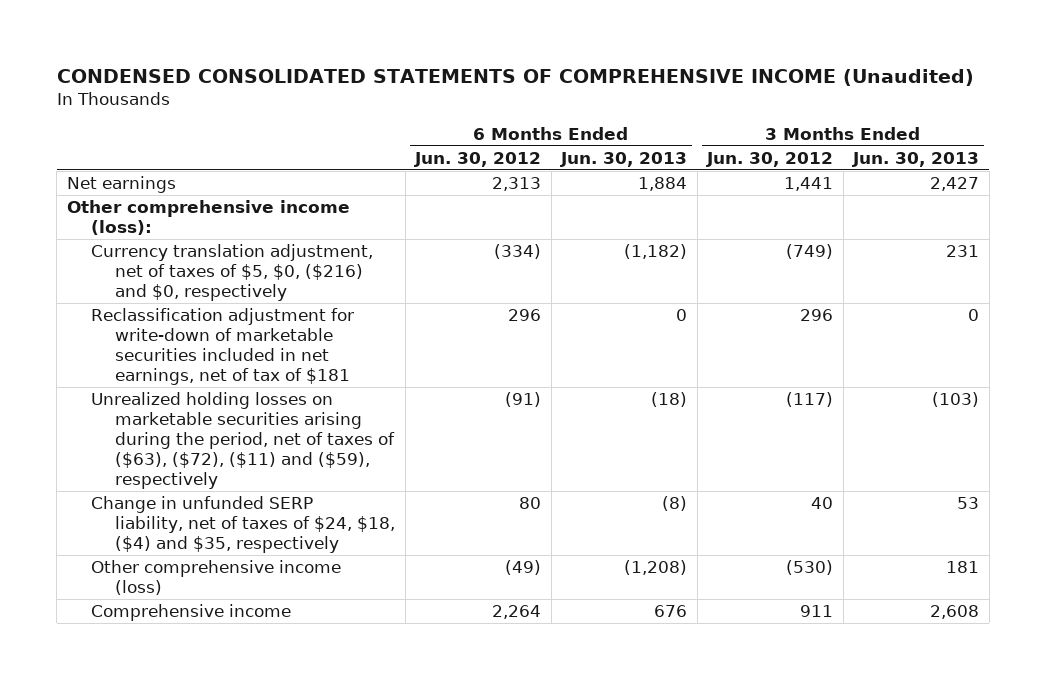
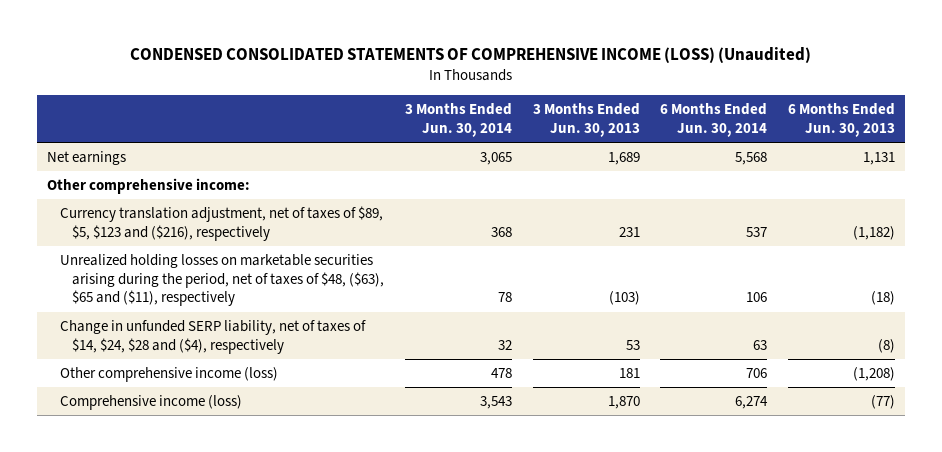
- CONDENSED CONSOLIDATED STATEMENTS OF COMPREHENSIVE INCOME (Unaudited)
+ CONDENSED CONSOLIDATED STATEMENTS OF COMPREHENSIVE INCOME (LOSS) (Unaudited)
- | 6 Months Ended Jun. 30, 2012 | 6 Months Ended Jun. 30, 2013 | 3 Months Ended Jun. 30, 2012 | 3 Months Ended Jun. 30, 2013
+ | 3 Months Ended Jun. 30, 2014 | 3 Months Ended Jun. 30, 2013 | 6 Months Ended Jun. 30, 2014 | 6 Months Ended Jun. 30, 2013
- Net earnings | 2,313 | 1,884 | 1,441 | 2,427
- Other comprehensive income (loss):
- Currency translation adjustment, net of taxes of $5, $0, ($216) and $0, respectively | (334) | (1,182) | (749) | 231
- Reclassification adjustment for write-down of marketable securities included in net earnings, net of tax of $181 | 296 | 0 | 296 | 0
- Unrealized holding losses on marketable securities arising during the period, net of taxes of ($63), ($72), ($11) and ($59), respectively | (91) | (18) | (117) | (103)
- Change in unfunded SERP liability, net of taxes of $24, $18, ($4) and $35, respectively | 80 | (8) | 40 | 53
+ Net earnings | 3,065 | 1,689 | 5,568 | 1,131
+ Other comprehensive income:
+ Currency translation adjustment, net of taxes of $89, $5, $123 and ($216), respectively | 368 | 231 | 537 | (1,182)
+ Unrealized holding losses on marketable securities arising during the period, net of taxes of $48, ($63), $65 and ($11), respectively | 78 | (103) | 106 | (18)
+ Change in unfunded SERP liability, net of taxes of $14, $24, $28 and ($4), respectively | 32 | 53 | 63 | (8)
- Comprehensive income | 2,264 | 676 | 911 | 2,608
+ Comprehensive income (loss) | 3,543 | 1,870 | 6,274 | (77)

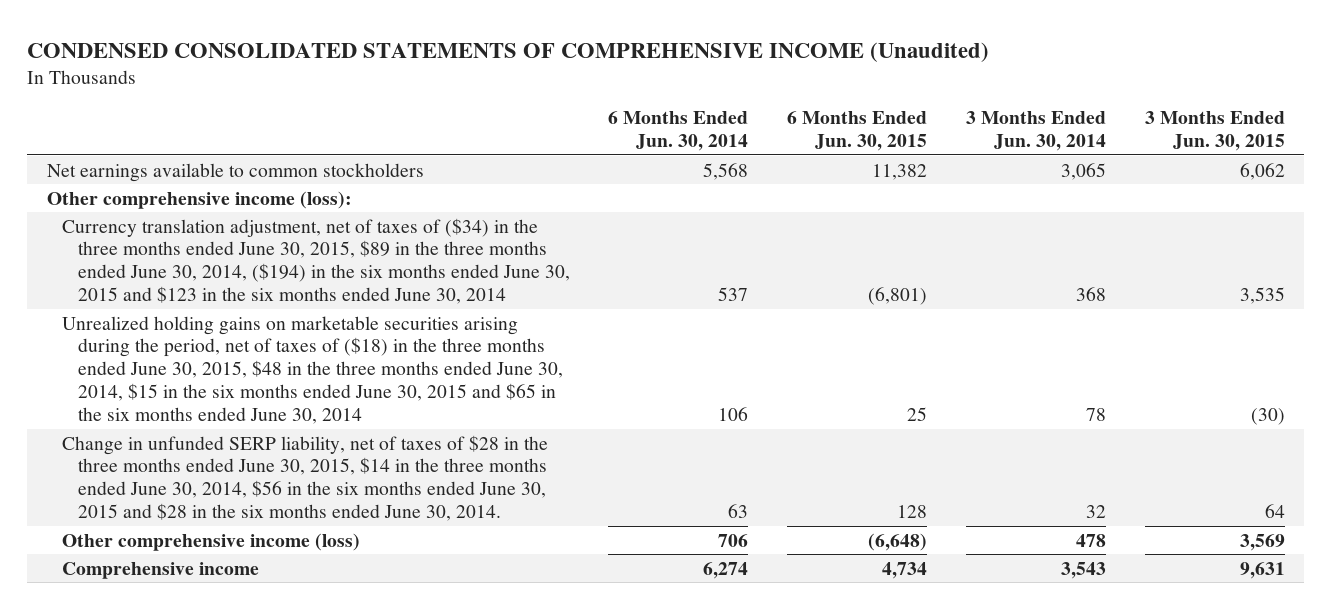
- CONDENSED CONSOLIDATED STATEMENTS OF COMPREHENSIVE INCOME (LOSS) (Unaudited)
+ CONDENSED CONSOLIDATED STATEMENTS OF COMPREHENSIVE INCOME (Unaudited)
- | 3 Months Ended Jun. 30, 2014 | 3 Months Ended Jun. 30, 2013 | 6 Months Ended Jun. 30, 2014 | 6 Months Ended Jun. 30, 2013
+ | 6 Months Ended Jun. 30, 2014 | 6 Months Ended Jun. 30, 2015 | 3 Months Ended Jun. 30, 2014 | 3 Months Ended Jun. 30, 2015
- Net earnings | 3,065 | 1,689 | 5,568 | 1,131
- Other comprehensive income:
- Currency translation adjustment, net of taxes of $89, $5, $123 and ($216), respectively | 368 | 231 | 537 | (1,182)
- Unrealized holding losses on marketable securities arising during the period, net of taxes of $48, ($63), $65 and ($11), respectively | 78 | (103) | 106 | (18)
- Change in unfunded SERP liability, net of taxes of $14, $24, $28 and ($4), respectively | 32 | 53 | 63 | (8)
+ Net earnings available to common stockholders | 5,568 | 11,382 | 3,065 | 6,062
+ Other comprehensive income (loss):
+ Currency translation adjustment, net of taxes of ($34) in the three months ended June 30, 2015, $89 in the three months ended June 30, 2014, ($194) in the six months ended June 30, 2015 and $123 in the six months ended June 30, 2014 | 537 | (6,801) | 368 | 3,535
+ Unrealized holding gains on marketable securities arising during the period, net of taxes of ($18) in the three months ended June 30, 2015, $48 in the three months ended June 30, 2014, $15 in the six months ended June 30, 2015 and $65 in the six months ended June 30, 2014 | 106 | 25 | 78 | (30)
+ Change in unfunded SERP liability, net of taxes of $28 in the three months ended June 30, 2015, $14 in the three months ended June 30, 2014, $56 in the six months ended June 30, 2015 and $28 in the six months ended June 30, 2014. | 63 | 128 | 32 | 64
- Comprehensive income (loss) | 3,543 | 1,870 | 6,274 | (77)
+ Comprehensive income | 6,274 | 4,734 | 3,543 | 9,631

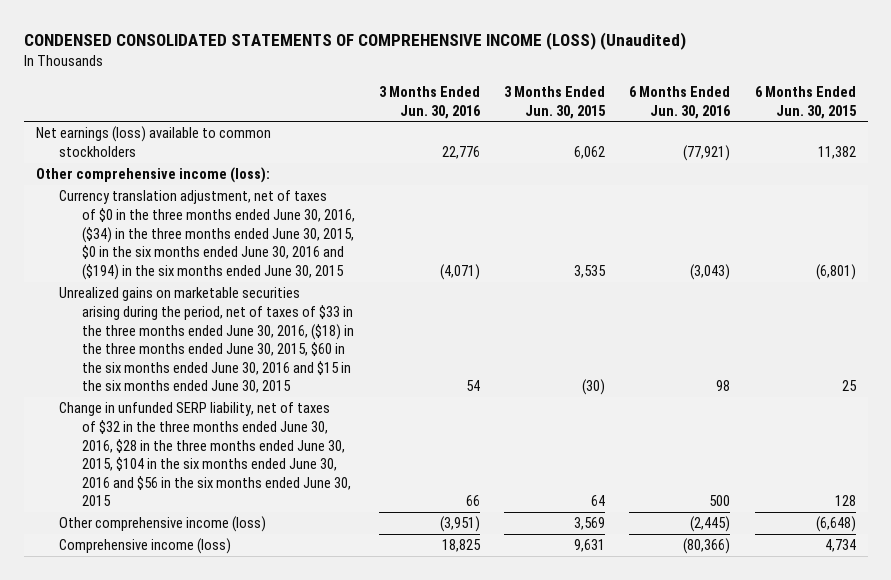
- CONDENSED CONSOLIDATED STATEMENTS OF COMPREHENSIVE INCOME (Unaudited)
+ CONDENSED CONSOLIDATED STATEMENTS OF COMPREHENSIVE INCOME (LOSS) (Unaudited)
- | 6 Months Ended Jun. 30, 2014 | 6 Months Ended Jun. 30, 2015 | 3 Months Ended Jun. 30, 2014 | 3 Months Ended Jun. 30, 2015
+ | 3 Months Ended Jun. 30, 2016 | 3 Months Ended Jun. 30, 2015 | 6 Months Ended Jun. 30, 2016 | 6 Months Ended Jun. 30, 2015
- Net earnings available to common stockholders | 5,568 | 11,382 | 3,065 | 6,062
+ Net earnings (loss) available to common stockholders | 22,776 | 6,062 | (77,921) | 11,382
- Currency translation adjustment, net of taxes of ($34) in the three months ended June 30, 2015, $89 in the three months ended June 30, 2014, ($194) in the six months ended June 30, 2015 and $123 in the six months ended June 30, 2014 | 537 | (6,801) | 368 | 3,535
- Unrealized holding gains on marketable securities arising during the period, net of taxes of ($18) in the three months ended June 30, 2015, $48 in the three months ended June 30, 2014, $15 in the six months ended June 30, 2015 and $65 in the six months ended June 30, 2014 | 106 | 25 | 78 | (30)
- Change in unfunded SERP liability, net of taxes of $28 in the three months ended June 30, 2015, $14 in the three months ended June 30, 2014, $56 in the six months ended June 30, 2015 and $28 in the six months ended June 30, 2014. | 63 | 128 | 32 | 64
+ Currency translation adjustment, net of taxes of $0 in the three months ended June 30, 2016, ($34) in the three months ended June 30, 2015, $0 in the six months ended June 30, 2016 and ($194) in the six months ended June 30, 2015 | (4,071) | 3,535 | (3,043) | (6,801)
+ Unrealized gains on marketable securities arising during the period, net of taxes of $33 in the three months ended June 30, 2016, ($18) in the three months ended June 30, 2015, $60 in the six months ended June 30, 2016 and $15 in the six months ended June 30, 2015 | 54 | (30) | 98 | 25
+ Change in unfunded SERP liability, net of taxes of $32 in the three months ended June 30, 2016, $28 in the three months ended June 30, 2015, $104 in the six months ended June 30, 2016 and $56 in the six months ended June 30, 2015 | 66 | 64 | 500 | 128
- Comprehensive income | 6,274 | 4,734 | 3,543 | 9,631
+ Comprehensive income (loss) | 18,825 | 9,631 | (80,366) | 4,734

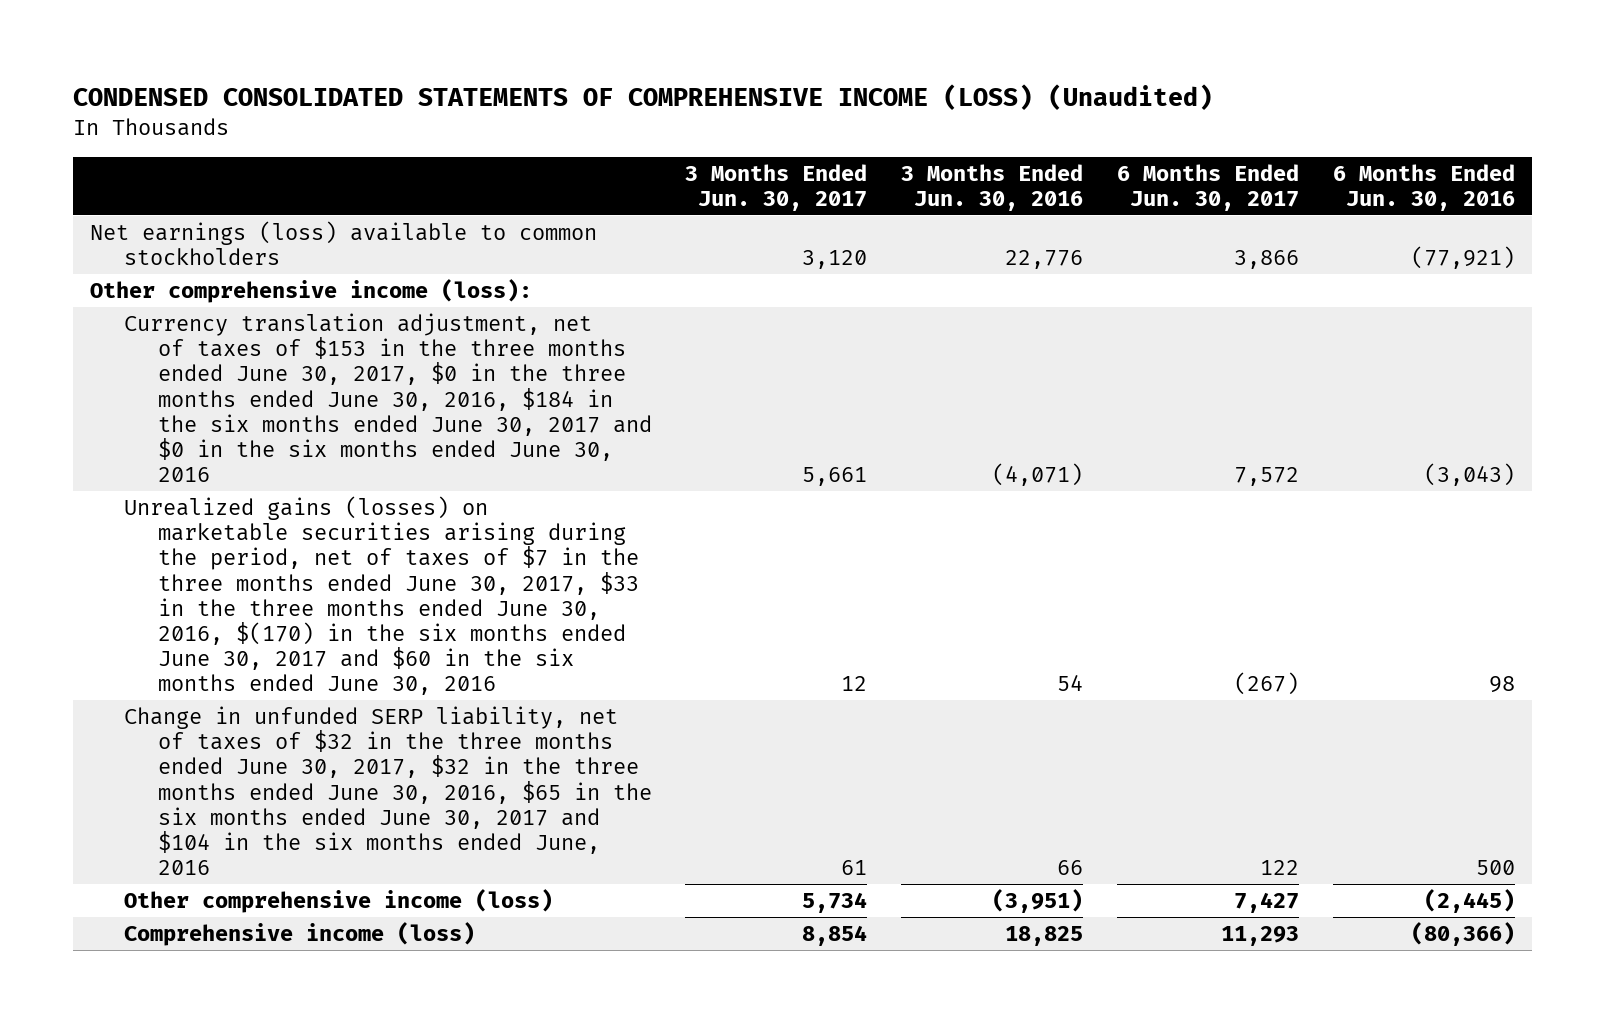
- | 3 Months Ended Jun. 30, 2016 | 3 Months Ended Jun. 30, 2015 | 6 Months Ended Jun. 30, 2016 | 6 Months Ended Jun. 30, 2015
+ | 3 Months Ended Jun. 30, 2017 | 3 Months Ended Jun. 30, 2016 | 6 Months Ended Jun. 30, 2017 | 6 Months Ended Jun. 30, 2016
- Currency translation adjustment, net of taxes of $0 in the three months ended June 30, 2016, ($34) in the three months ended June 30, 2015, $0 in the six months ended June 30, 2016 and ($194) in the six months ended June 30, 2015 | (4,071) | 3,535 | (3,043) | (6,801)
- Unrealized gains on marketable securities arising during the period, net of taxes of $33 in the three months ended June 30, 2016, ($18) in the three months ended June 30, 2015, $60 in the six months ended June 30, 2016 and $15 in the six months ended June 30, 2015 | 54 | (30) | 98 | 25
- Change in unfunded SERP liability, net of taxes of $32 in the three months ended June 30, 2016, $28 in the three months ended June 30, 2015, $104 in the six months ended June 30, 2016 and $56 in the six months ended June 30, 2015 | 66 | 64 | 500 | 128
+ Currency translation adjustment, net of taxes of $153 in the three months ended June 30, 2017, $0 in the three months ended June 30, 2016, $184 in the six months ended June 30, 2017 and $0 in the six months ended June 30, 2016 | 5,661 | (4,071) | 7,572 | (3,043)
+ Unrealized gains (losses) on marketable securities arising during the period, net of taxes of $7 in the three months ended June 30, 2017, $33 in the three months ended June 30, 2016, $(170) in the six months ended June 30, 2017 and $60 in the six months ended June 30, 2016 | 12 | 54 | (267) | 98
+ Change in unfunded SERP liability, net of taxes of $32 in the three months ended June 30, 2017, $32 in the three months ended June 30, 2016, $65 in the six months ended June 30, 2017 and $104 in the six months ended June, 2016 | 61 | 66 | 122 | 500

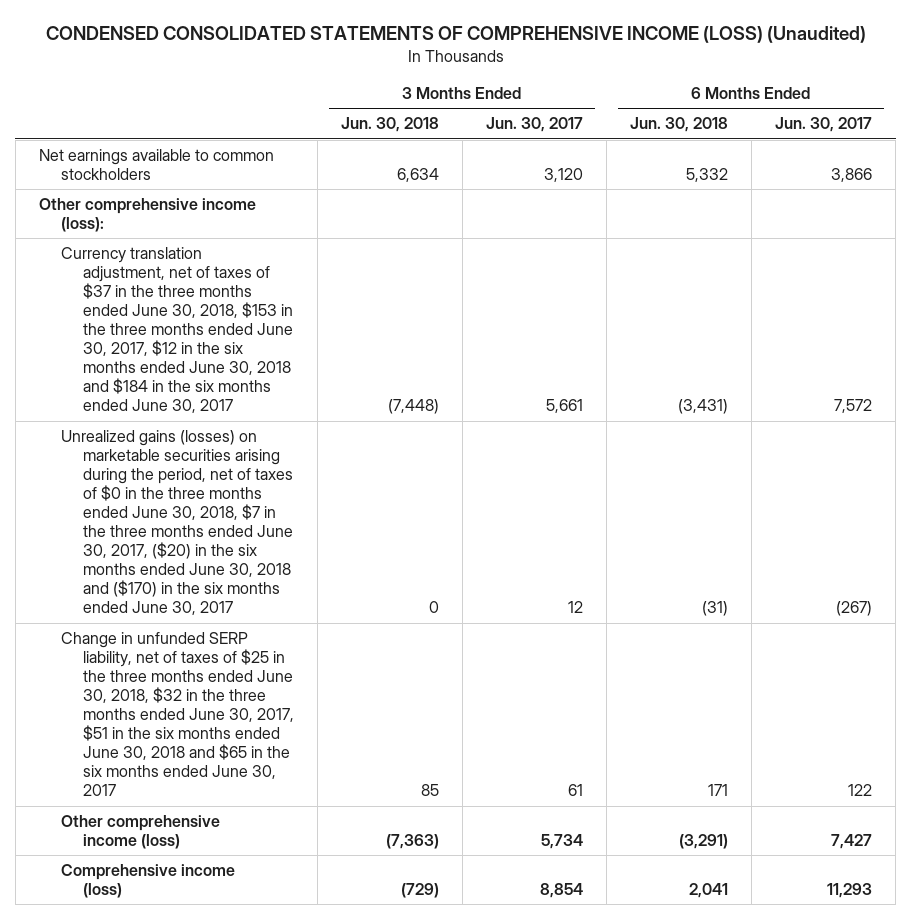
- | 3 Months Ended Jun. 30, 2017 | 3 Months Ended Jun. 30, 2016 | 6 Months Ended Jun. 30, 2017 | 6 Months Ended Jun. 30, 2016
+ | 3 Months Ended Jun. 30, 2018 | 3 Months Ended Jun. 30, 2017 | 6 Months Ended Jun. 30, 2018 | 6 Months Ended Jun. 30, 2017
- Net earnings (loss) available to common stockholders | 3,120 | 22,776 | 3,866 | (77,921)
+ Net earnings available to common stockholders | 6,634 | 3,120 | 5,332 | 3,866
- Currency translation adjustment, net of taxes of $153 in the three months ended June 30, 2017, $0 in the three months ended June 30, 2016, $184 in the six months ended June 30, 2017 and $0 in the six months ended June 30, 2016 | 5,661 | (4,071) | 7,572 | (3,043)
- Unrealized gains (losses) on marketable securities arising during the period, net of taxes of $7 in the three months ended June 30, 2017, $33 in the three months ended June 30, 2016, $(170) in the six months ended June 30, 2017 and $60 in the six months ended June 30, 2016 | 12 | 54 | (267) | 98
- Change in unfunded SERP liability, net of taxes of $32 in the three months ended June 30, 2017, $32 in the three months ended June 30, 2016, $65 in the six months ended June 30, 2017 and $104 in the six months ended June, 2016 | 61 | 66 | 122 | 500
+ Currency translation adjustment, net of taxes of $37 in the three months ended June 30, 2018, $153 in the three months ended June 30, 2017, $12 in the six months ended June 30, 2018 and $184 in the six months ended June 30, 2017 | (7,448) | 5,661 | (3,431) | 7,572
+ Unrealized gains (losses) on marketable securities arising during the period, net of taxes of $0 in the three months ended June 30, 2018, $7 in the three months ended June 30, 2017, ($20) in the six months ended June 30, 2018 and ($170) in the six months ended June 30, 2017 | 0 | 12 | (31) | (267)
+ Change in unfunded SERP liability, net of taxes of $25 in the three months ended June 30, 2018, $32 in the three months ended June 30, 2017, $51 in the six months ended June 30, 2018 and $65 in the six months ended June 30, 2017 | 85 | 61 | 171 | 122

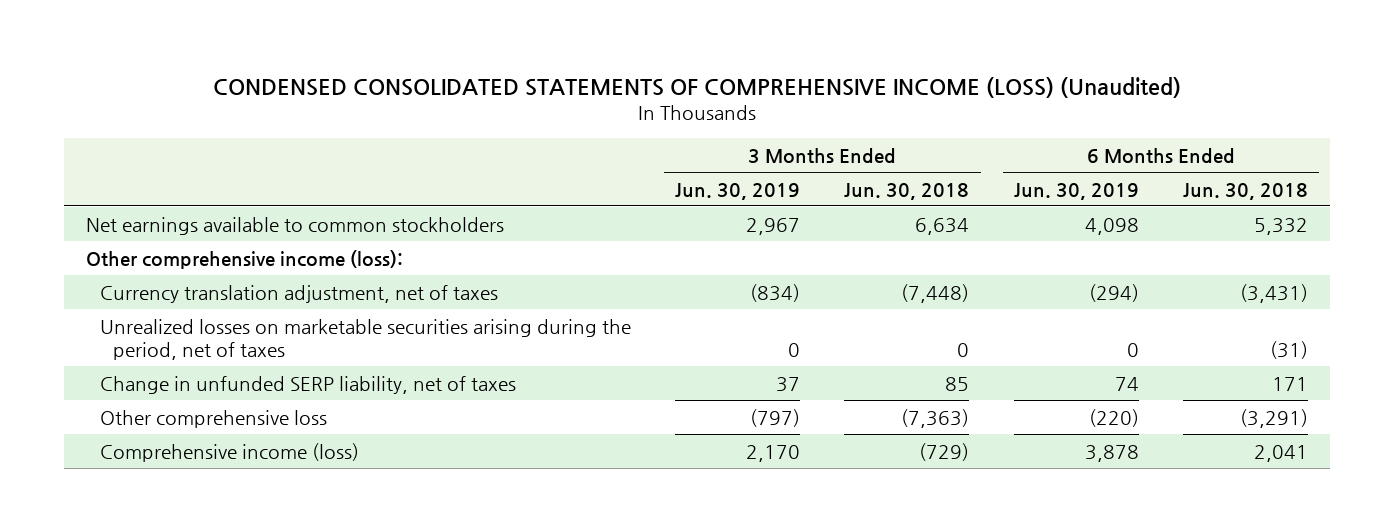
- | 3 Months Ended Jun. 30, 2018 | 3 Months Ended Jun. 30, 2017 | 6 Months Ended Jun. 30, 2018 | 6 Months Ended Jun. 30, 2017
+ | 3 Months Ended Jun. 30, 2019 | 3 Months Ended Jun. 30, 2018 | 6 Months Ended Jun. 30, 2019 | 6 Months Ended Jun. 30, 2018
- Currency translation adjustment, net of taxes of $37 in the three months ended June 30, 2018, $153 in the three months ended June 30, 2017, $12 in the six months ended June 30, 2018 and $184 in the six months ended June 30, 2017 | (7,448) | 5,661 | (3,431) | 7,572
- Unrealized gains (losses) on marketable securities arising during the period, net of taxes of $0 in the three months ended June 30, 2018, $7 in the three months ended June 30, 2017, ($20) in the six months ended June 30, 2018 and ($170) in the six months ended June 30, 2017 | 0 | 12 | (31) | (267)
- Change in unfunded SERP liability, net of taxes of $25 in the three months ended June 30, 2018, $32 in the three months ended June 30, 2017, $51 in the six months ended June 30, 2018 and $65 in the six months ended June 30, 2017 | 85 | 61 | 171 | 122
- Other comprehensive income (loss) | (7,363) | 5,734 | (3,291) | 7,427
+ Currency translation adjustment, net of taxes | (834) | (7,448) | (294) | (3,431)
+ Unrealized losses on marketable securities arising during the period, net of taxes | 0 | 0 | 0 | (31)
+ Change in unfunded SERP liability, net of taxes | 37 | 85 | 74 | 171
+ Other comprehensive loss | (797) | (7,363) | (220) | (3,291)

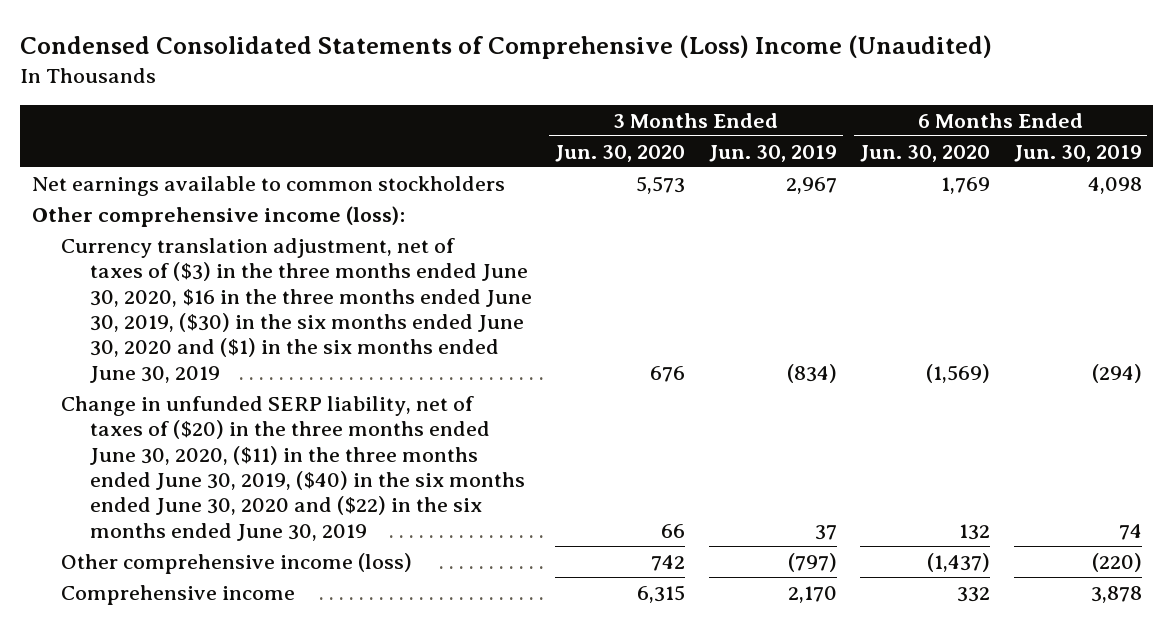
- CONDENSED CONSOLIDATED STATEMENTS OF COMPREHENSIVE INCOME (LOSS) (Unaudited)
+ Condensed Consolidated Statements of Comprehensive (Loss) Income (Unaudited)
- | 3 Months Ended Jun. 30, 2019 | 3 Months Ended Jun. 30, 2018 | 6 Months Ended Jun. 30, 2019 | 6 Months Ended Jun. 30, 2018
+ | 3 Months Ended Jun. 30, 2020 | 3 Months Ended Jun. 30, 2019 | 6 Months Ended Jun. 30, 2020 | 6 Months Ended Jun. 30, 2019
- Currency translation adjustment, net of taxes | (834) | (7,448) | (294) | (3,431)
- Unrealized losses on marketable securities arising during the period, net of taxes | 0 | 0 | 0 | (31)
- Change in unfunded SERP liability, net of taxes | 37 | 85 | 74 | 171
- Other comprehensive loss | (797) | (7,363) | (220) | (3,291)
- Comprehensive income (loss) | 2,170 | (729) | 3,878 | 2,041
+ Currency translation adjustment, net of taxes of ($3) in the three months ended June 30, 2020, $16 in the three months ended June 30, 2019, ($30) in the six months ended June 30, 2020 and ($1) in the six months ended June 30, 2019 | 676 | (834) | (1,569) | (294)
+ Change in unfunded SERP liability, net of taxes of ($20) in the three months ended June 30, 2020, ($11) in the three months ended June 30, 2019, ($40) in the six months ended June 30, 2020 and ($22) in the six months ended June 30, 2019 | 66 | 37 | 132 | 74
+ Other comprehensive income (loss) | 742 | (797) | (1,437) | (220)
+ Comprehensive income | 6,315 | 2,170 | 332 | 3,878

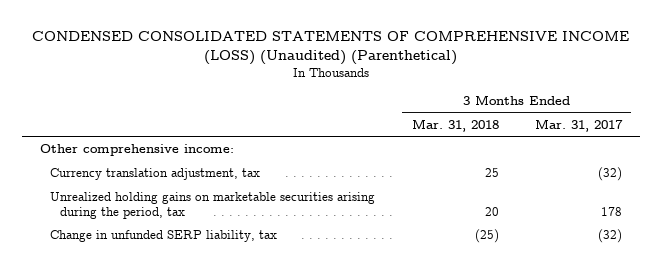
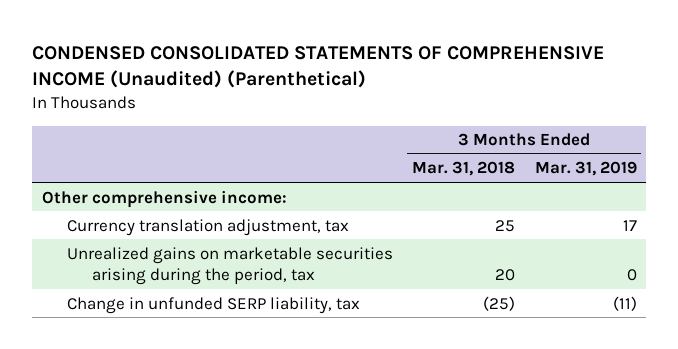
- CONDENSED CONSOLIDATED STATEMENTS OF COMPREHENSIVE INCOME (LOSS) (Unaudited) (Parenthetical)
+ CONDENSED CONSOLIDATED STATEMENTS OF COMPREHENSIVE INCOME (Unaudited) (Parenthetical)
- | 3 Months Ended Mar. 31, 2018 | 3 Months Ended Mar. 31, 2017
+ | 3 Months Ended Mar. 31, 2018 | 3 Months Ended Mar. 31, 2019
- Unrealized holding gains on marketable securities arising during the period, tax | 20 | 178
+ Unrealized gains on marketable securities arising during the period, tax | 20 | 0

